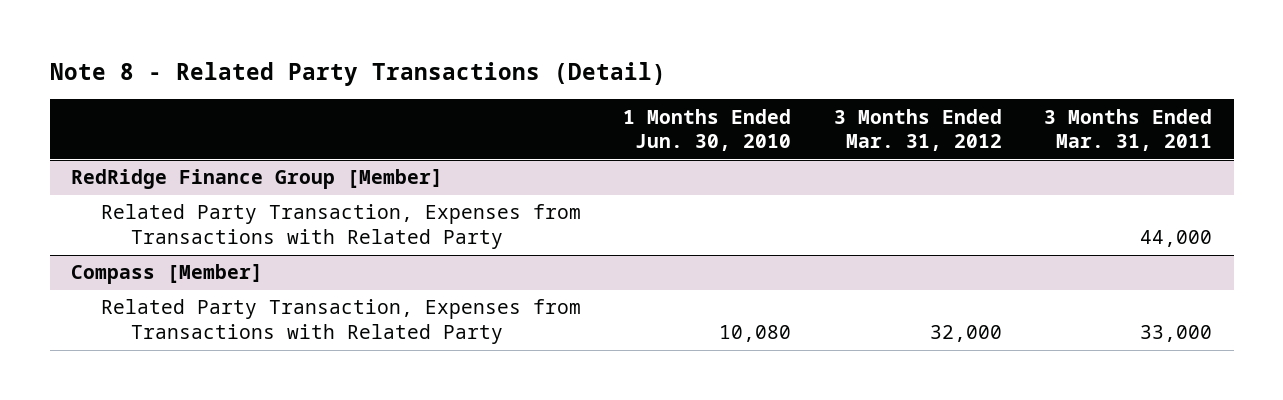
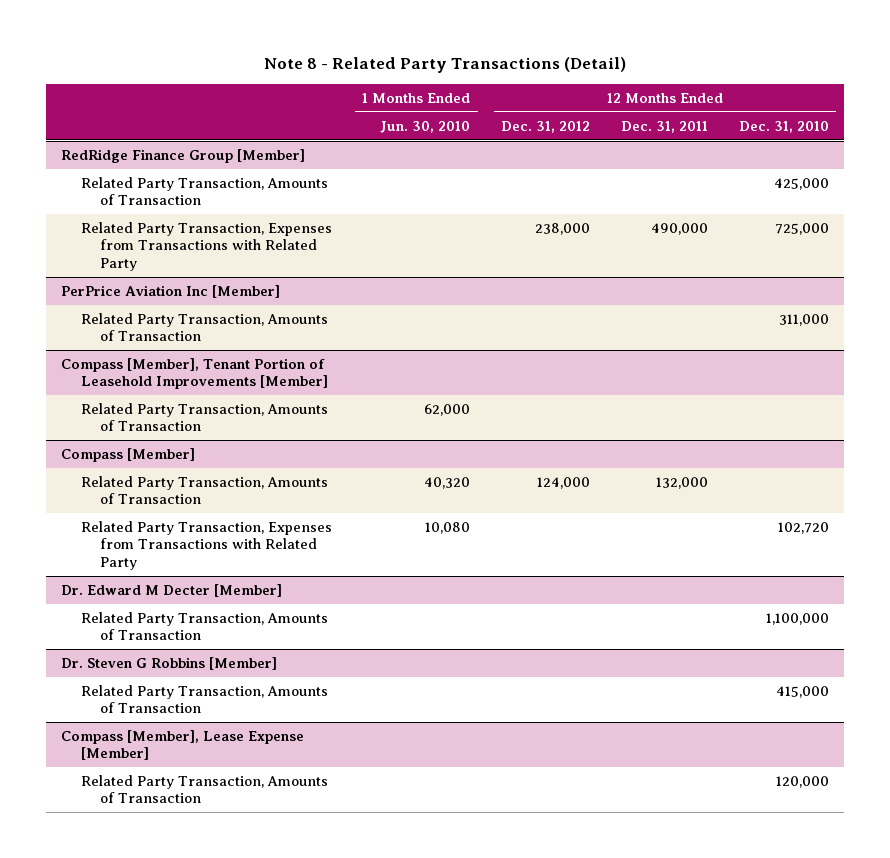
- | 1 Months Ended Jun. 30, 2010 | 3 Months Ended Mar. 31, 2012 | 3 Months Ended Mar. 31, 2011
+ | 1 Months Ended Jun. 30, 2010 | 12 Months Ended Dec. 31, 2012 | 12 Months Ended Dec. 31, 2011 | 12 Months Ended Dec. 31, 2010
@ RedRidge Finance Group [Member]
+ Related Party Transaction, Amounts of Transaction | | | | 425,000
+ PerPrice Aviation Inc [Member]
+ Related Party Transaction, Amounts of Transaction | | | | 311,000
+ Compass [Member], Tenant Portion of Leasehold Improvements [Member]
+ Related Party Transaction, Amounts of Transaction | 62,000 | | |
@ Compass [Member]
+ Related Party Transaction, Amounts of Transaction | 40,320 | 124,000 | 132,000 |
+ Dr. Edward M Decter [Member]
+ Related Party Transaction, Amounts of Transaction | | | | 1,100,000
+ Dr. Steven G Robbins [Member]
+ Related Party Transaction, Amounts of Transaction | | | | 415,000
+ Compass [Member], Lease Expense [Member]
+ Related Party Transaction, Amounts of Transaction | | | | 120,000

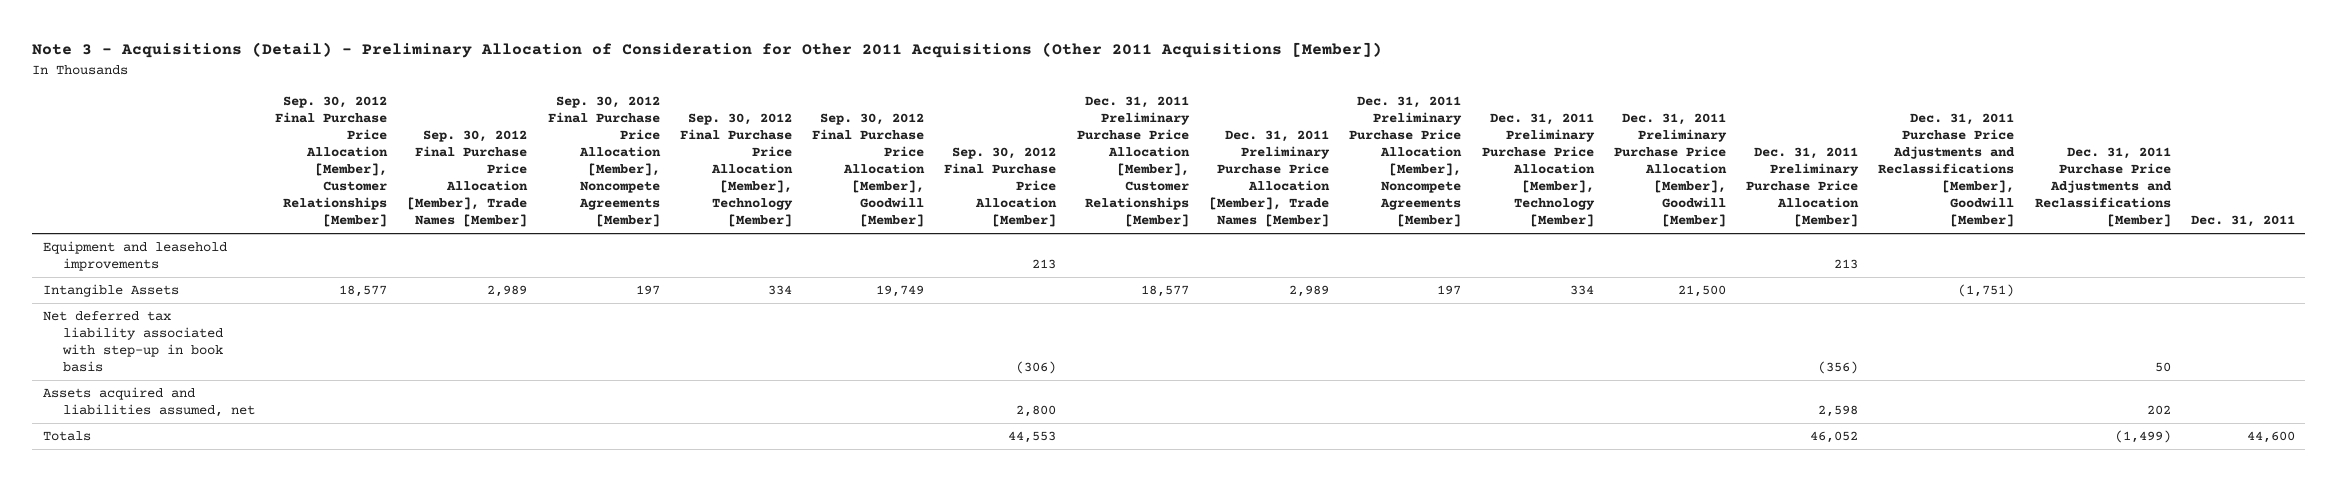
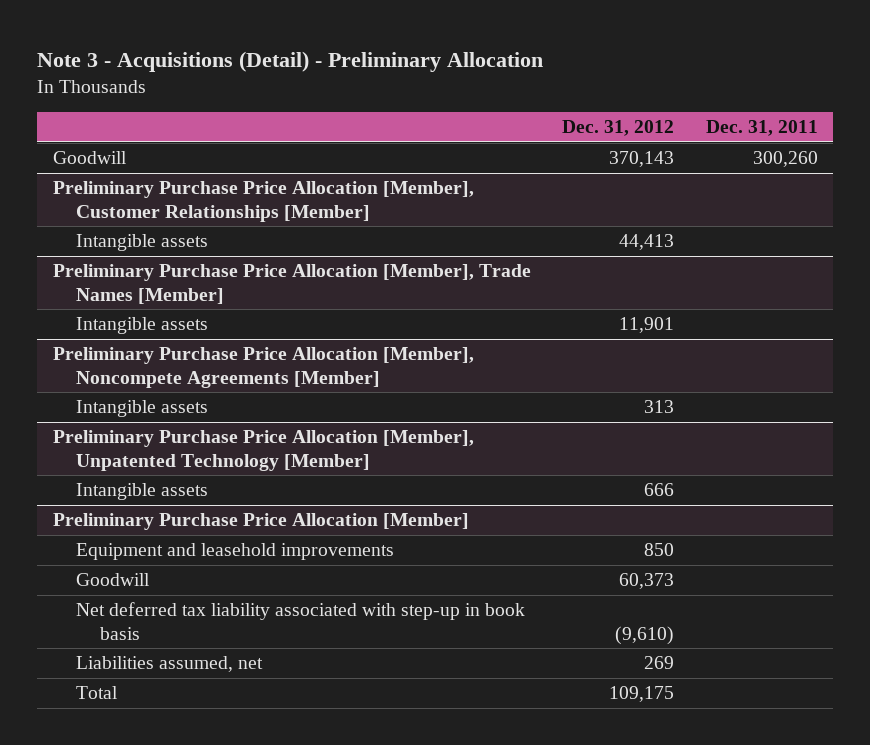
- Note 3 - Acquisitions (Detail) - Preliminary Allocation of Consideration for Other 2011 Acquisitions (Other 2011 Acquisitions [Member])
+ Note 3 - Acquisitions (Detail) - Preliminary Allocation
- | Sep. 30, 2012 Final Purchase Price Allocation [Member], Customer Relationships [Member] | Sep. 30, 2012 Final Purchase Price Allocation [Member], Trade Names [Member] | Sep. 30, 2012 Final Purchase Price Allocation [Member], Noncompete Agreements [Member] | Sep. 30, 2012 Final Purchase Price Allocation [Member], Technology [Member] | Sep. 30, 2012 Final Purchase Price Allocation [Member], Goodwill [Member] | Sep. 30, 2012 Final Purchase Price Allocation [Member] | Dec. 31, 2011 Preliminary Purchase Price Allocation [Member], Customer Relationships [Member] | Dec. 31, 2011 Preliminary Purchase Price Allocation [Member], Trade Names [Member] | Dec. 31, 2011 Preliminary Purchase Price Allocation [Member], Noncompete Agreements [Member] | Dec. 31, 2011 Preliminary Purchase Price Allocation [Member], Technology [Member] | Dec. 31, 2011 Preliminary Purchase Price Allocation [Member], Goodwill [Member] | Dec. 31, 2011 Preliminary Purchase Price Allocation [Member] | Dec. 31, 2011 Purchase Price Adjustments and Reclassifications [Member], Goodwill [Member] | Dec. 31, 2011 Purchase Price Adjustments and Reclassifications [Member] | Dec. 31, 2011
+ | Dec. 31, 2012 | Dec. 31, 2011
- Equipment and leasehold improvements | | | | | | 213 | | | | | | 213 | | |
- Intangible Assets | 18,577 | 2,989 | 197 | 334 | 19,749 | | 18,577 | 2,989 | 197 | 334 | 21,500 | | (1,751) | |
- Net deferred tax liability associated with step-up in book basis | | | | | | (306) | | | | | | (356) | | 50 |
- Assets acquired and liabilities assumed, net | | | | | | 2,800 | | | | | | 2,598 | | 202 |
- Totals | | | | | | 44,553 | | | | | | 46,052 | | (1,499) | 44,600
+ Goodwill | 370,143 | 300,260
+ Preliminary Purchase Price Allocation [Member], Customer Relationships [Member]
+ Intangible assets | 44,413 |
+ Preliminary Purchase Price Allocation [Member], Trade Names [Member]
+ Intangible assets | 11,901 |
+ Preliminary Purchase Price Allocation [Member], Noncompete Agreements [Member]
+ Intangible assets | 313 |
+ Preliminary Purchase Price Allocation [Member], Unpatented Technology [Member]
+ Intangible assets | 666 |
+ Preliminary Purchase Price Allocation [Member]
+ Equipment and leasehold improvements | 850 |
+ Goodwill | 60,373 |
+ Net deferred tax liability associated with step-up in book basis | (9,610) |
+ Liabilities assumed, net | 269 |
+ Total | 109,175 |

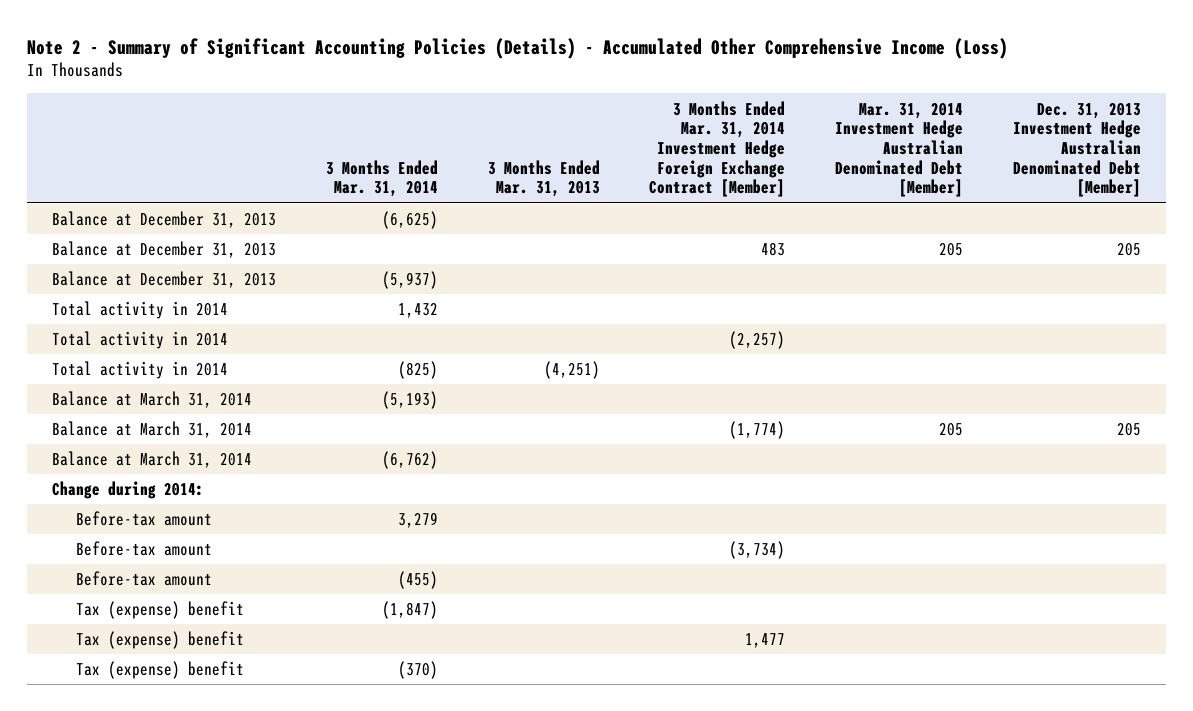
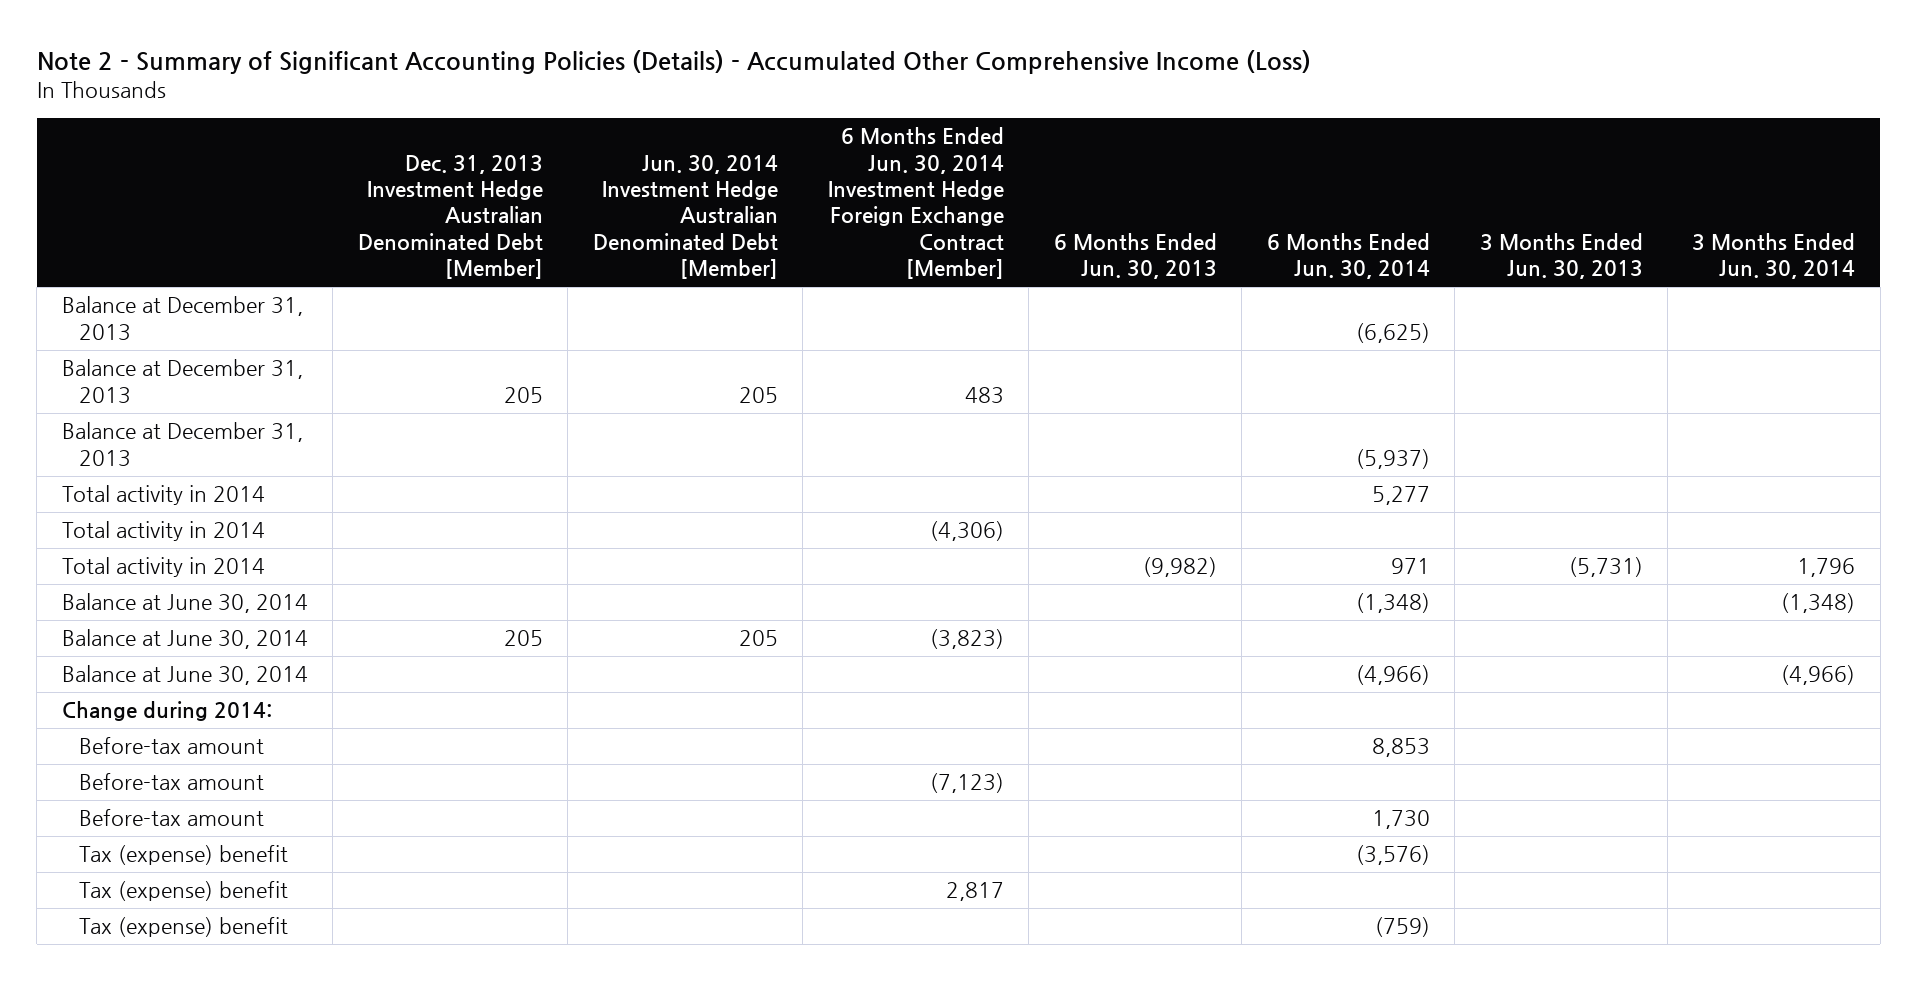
- | 3 Months Ended Mar. 31, 2014 | 3 Months Ended Mar. 31, 2013 | 3 Months Ended Mar. 31, 2014 Investment Hedge Foreign Exchange Contract [Member] | Mar. 31, 2014 Investment Hedge Australian Denominated Debt [Member] | Dec. 31, 2013 Investment Hedge Australian Denominated Debt [Member]
+ | Dec. 31, 2013 Investment Hedge Australian Denominated Debt [Member] | Jun. 30, 2014 Investment Hedge Australian Denominated Debt [Member] | 6 Months Ended Jun. 30, 2014 Investment Hedge Foreign Exchange Contract [Member] | 6 Months Ended Jun. 30, 2013 | 6 Months Ended Jun. 30, 2014 | 3 Months Ended Jun. 30, 2013 | 3 Months Ended Jun. 30, 2014
- Balance at March 31, 2014 | (5,193) | | | |
- Balance at March 31, 2014 | | | (1,774) | 205 | 205
- Balance at March 31, 2014 | (6,762) | | | |
+ Balance at June 30, 2014 | | | | | (1,348) | | (1,348)
+ Balance at June 30, 2014 | 205 | 205 | (3,823) | | | |
+ Balance at June 30, 2014 | | | | | (4,966) | | (4,966)

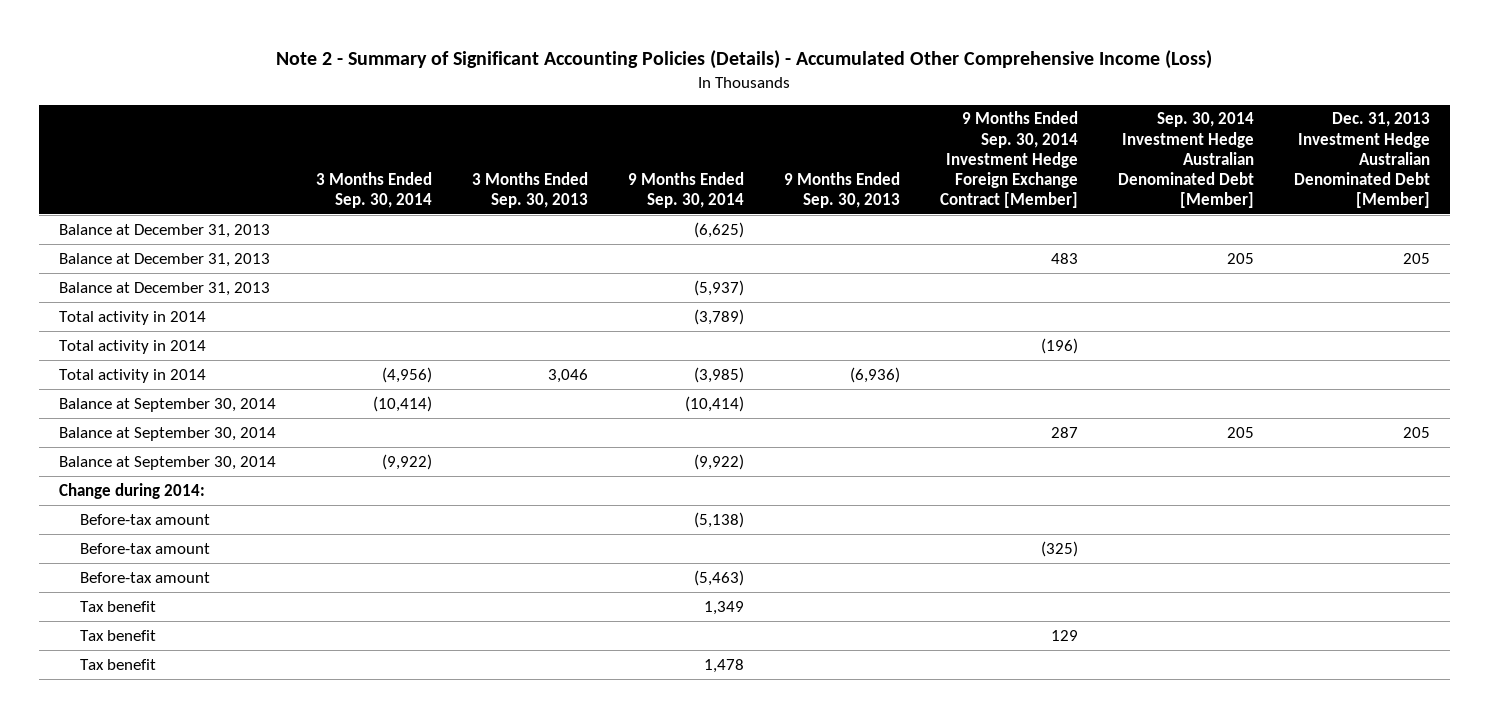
- | Dec. 31, 2013 Investment Hedge Australian Denominated Debt [Member] | Jun. 30, 2014 Investment Hedge Australian Denominated Debt [Member] | 6 Months Ended Jun. 30, 2014 Investment Hedge Foreign Exchange Contract [Member] | 6 Months Ended Jun. 30, 2013 | 6 Months Ended Jun. 30, 2014 | 3 Months Ended Jun. 30, 2013 | 3 Months Ended Jun. 30, 2014
+ | 3 Months Ended Sep. 30, 2014 | 3 Months Ended Sep. 30, 2013 | 9 Months Ended Sep. 30, 2014 | 9 Months Ended Sep. 30, 2013 | 9 Months Ended Sep. 30, 2014 Investment Hedge Foreign Exchange Contract [Member] | Sep. 30, 2014 Investment Hedge Australian Denominated Debt [Member] | Dec. 31, 2013 Investment Hedge Australian Denominated Debt [Member]
- Balance at June 30, 2014 | | | | | (1,348) | | (1,348)
- Balance at June 30, 2014 | 205 | 205 | (3,823) | | | |
- Balance at June 30, 2014 | | | | | (4,966) | | (4,966)
+ Balance at September 30, 2014 | (10,414) | | (10,414) | | | |
+ Balance at September 30, 2014 | | | | | 287 | 205 | 205
+ Balance at September 30, 2014 | (9,922) | | (9,922) | | | |
- Tax (expense) benefit | | | | | (3,576) | |
- Tax (expense) benefit | | | 2,817 | | | |
- Tax (expense) benefit | | | | | (759) | |
+ Tax benefit | | | 1,349 | | | |
+ Tax benefit | | | | | 129 | |
+ Tax benefit | | | 1,478 | | | |

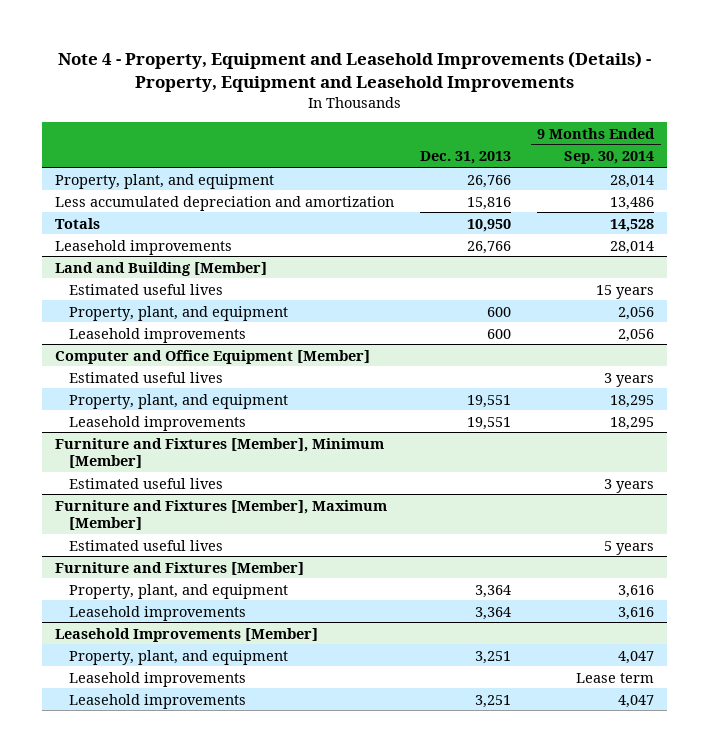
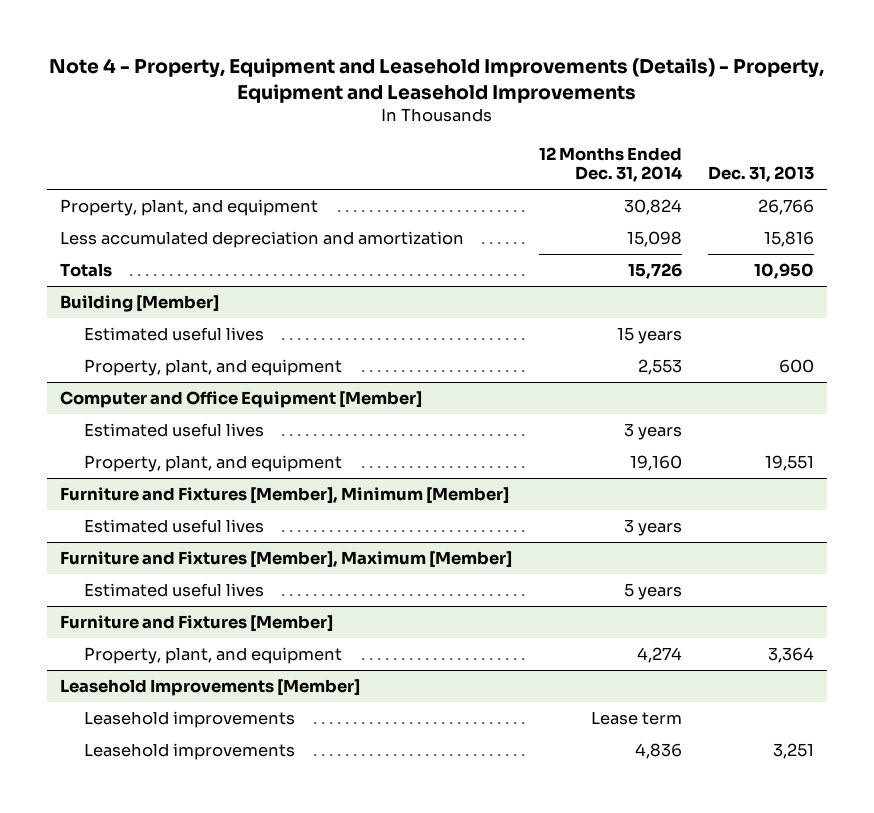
- | Dec. 31, 2013 | 9 Months Ended Sep. 30, 2014
+ | 12 Months Ended Dec. 31, 2014 | Dec. 31, 2013
- Leasehold improvements | 26,766 | 28,014
- Land and Building [Member]
+ Building [Member]
- Leasehold improvements | 600 | 2,056
@ Computer and Office Equipment [Member]
- Leasehold improvements | 19,551 | 18,295
@ Furniture and Fixtures [Member]
- Leasehold improvements | 3,364 | 3,616
@ Leasehold Improvements [Member]
- Property, plant, and equipment | 3,251 | 4,047

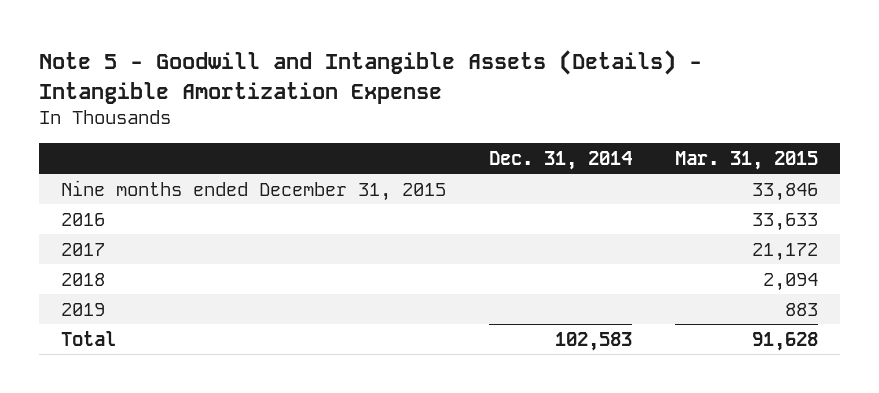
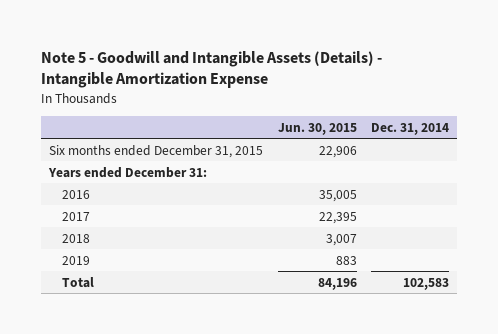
- | Dec. 31, 2014 | Mar. 31, 2015
+ | Jun. 30, 2015 | Dec. 31, 2014
- Nine months ended December 31, 2015 | | 33,846
+ Six months ended December 31, 2015 | 22,906 |
+ Years ended December 31:

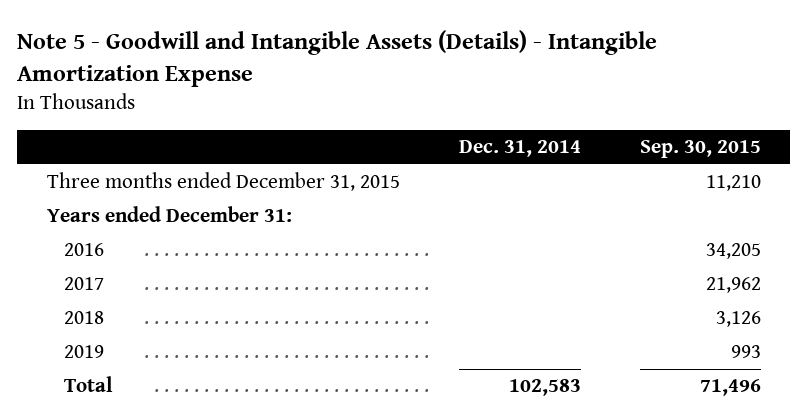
- | Jun. 30, 2015 | Dec. 31, 2014
+ | Dec. 31, 2014 | Sep. 30, 2015
- Six months ended December 31, 2015 | 22,906 |
+ Three months ended December 31, 2015 | | 11,210

